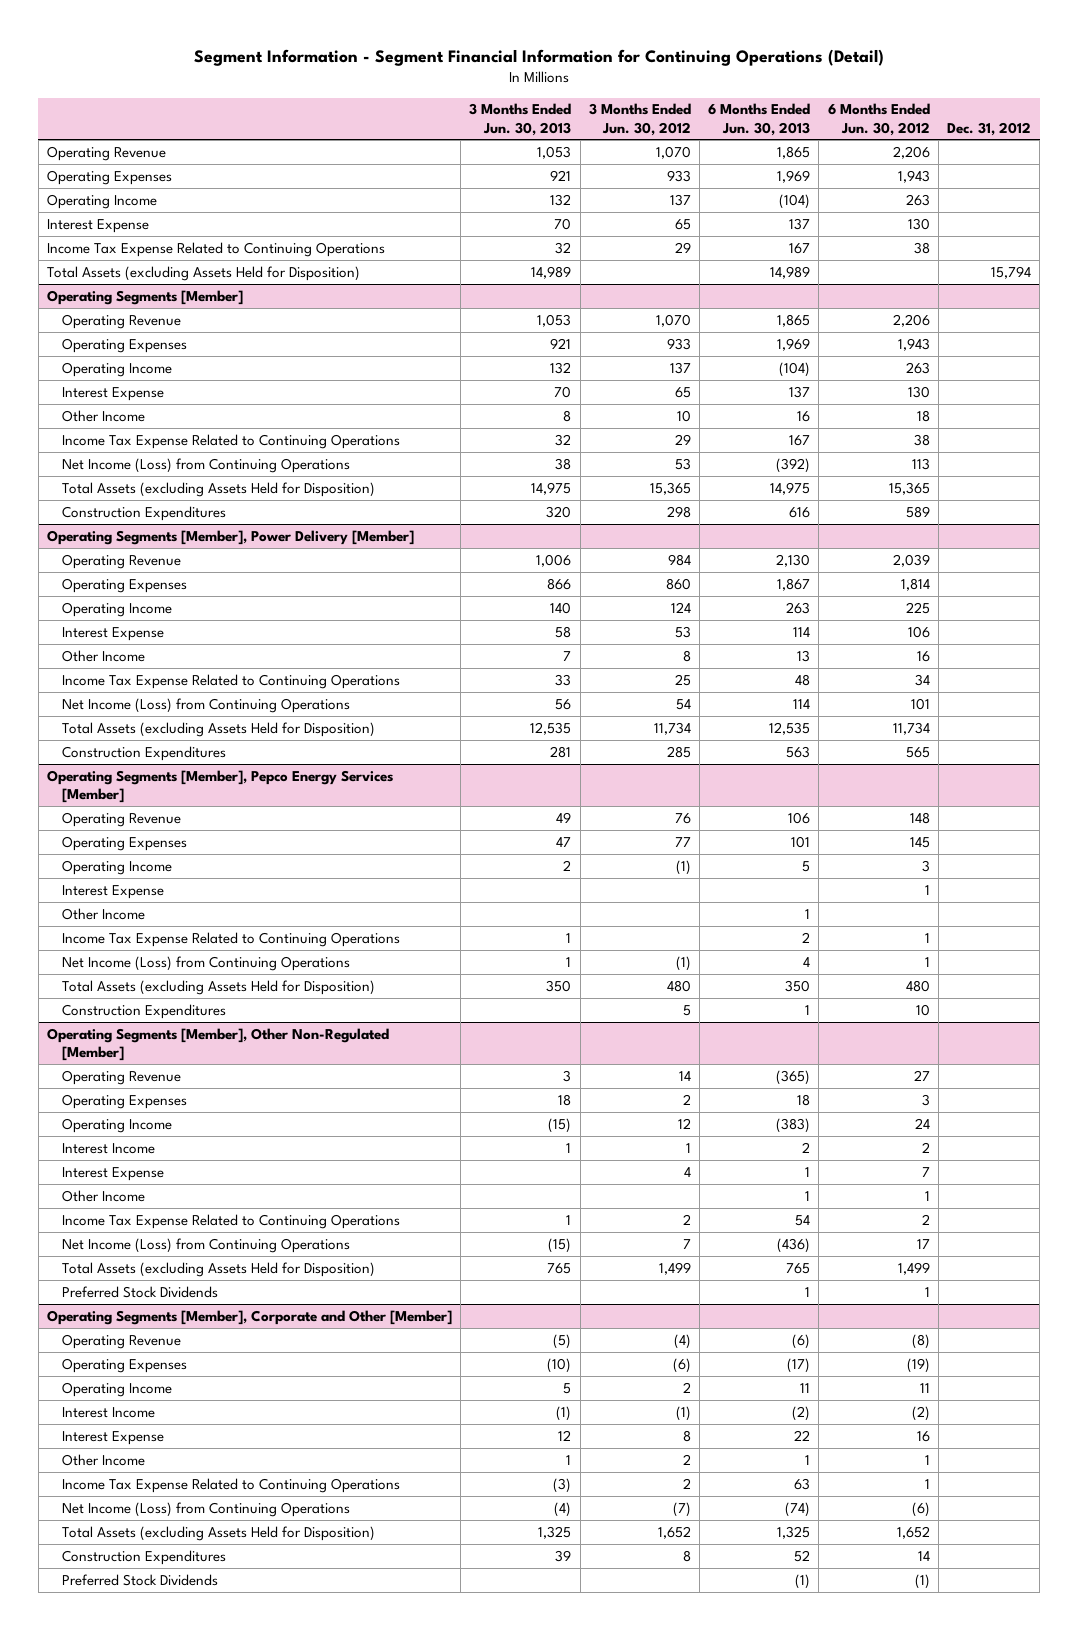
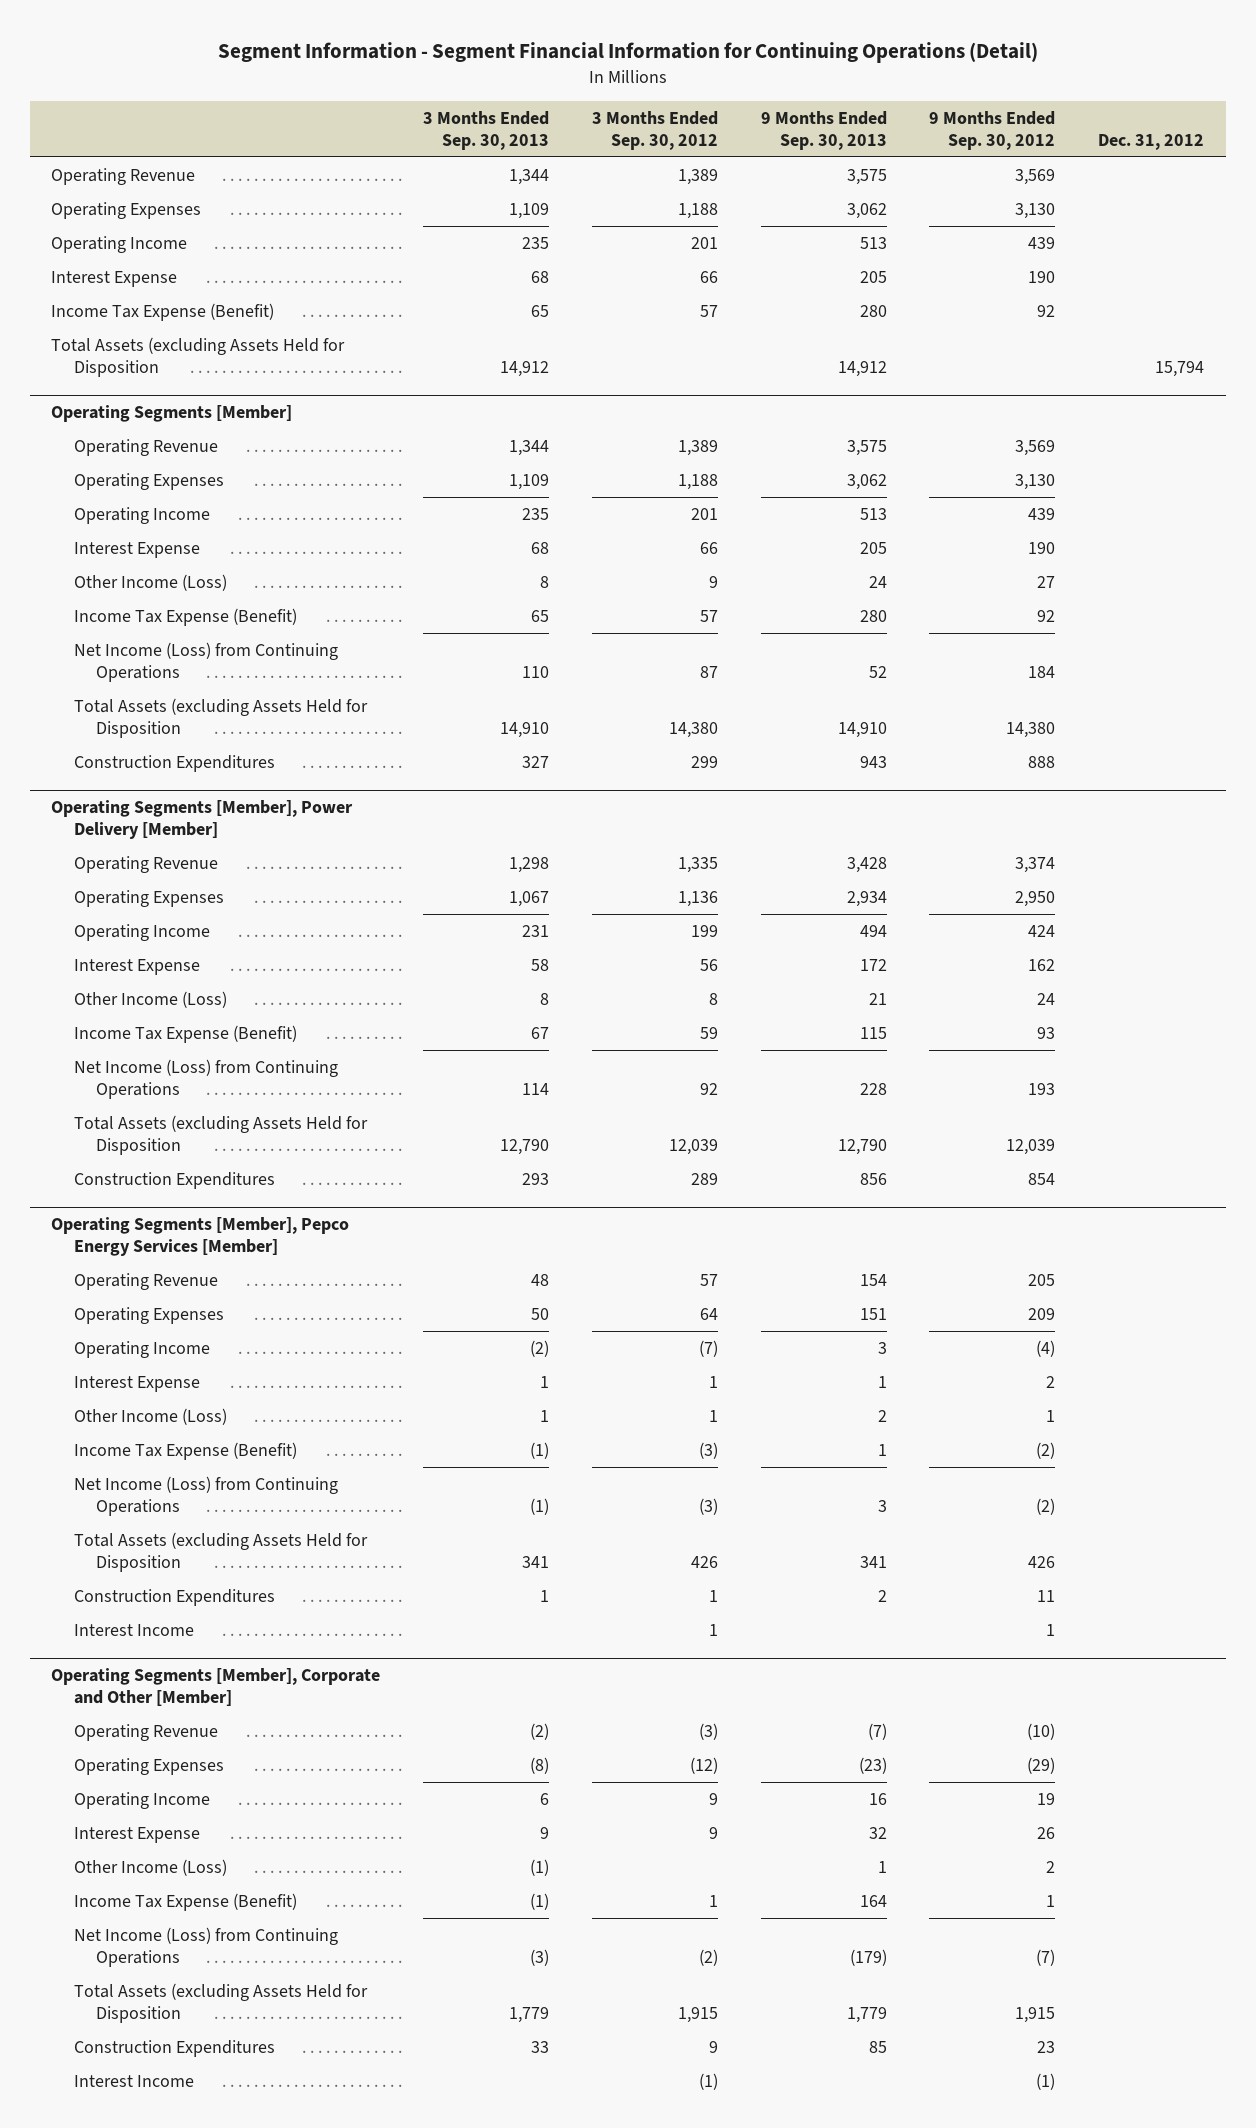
- | 3 Months Ended Jun. 30, 2013 | 3 Months Ended Jun. 30, 2012 | 6 Months Ended Jun. 30, 2013 | 6 Months Ended Jun. 30, 2012 | Dec. 31, 2012
+ | 3 Months Ended Sep. 30, 2013 | 3 Months Ended Sep. 30, 2012 | 9 Months Ended Sep. 30, 2013 | 9 Months Ended Sep. 30, 2012 | Dec. 31, 2012
- Income Tax Expense Related to Continuing Operations | 32 | 29 | 167 | 38 |
- Total Assets (excluding Assets Held for Disposition) | 14,989 | | 14,989 | | 15,794
+ Income Tax Expense (Benefit) | 65 | 57 | 280 | 92 |
+ Total Assets (excluding Assets Held for Disposition | 14,912 | | 14,912 | | 15,794
@ Operating Segments [Member]
- Other Income | 8 | 10 | 16 | 18 |
- Income Tax Expense Related to Continuing Operations | 32 | 29 | 167 | 38 |
+ Other Income (Loss) | 8 | 9 | 24 | 27 |
+ Income Tax Expense (Benefit) | 65 | 57 | 280 | 92 |
- Total Assets (excluding Assets Held for Disposition) | 14,975 | 15,365 | 14,975 | 15,365 |
+ Total Assets (excluding Assets Held for Disposition | 14,910 | 14,380 | 14,910 | 14,380 |
@ Operating Segments [Member], Power Delivery [Member]
- Other Income | 7 | 8 | 13 | 16 |
- Income Tax Expense Related to Continuing Operations | 33 | 25 | 48 | 34 |
+ Other Income (Loss) | 8 | 8 | 21 | 24 |
+ Income Tax Expense (Benefit) | 67 | 59 | 115 | 93 |
- Total Assets (excluding Assets Held for Disposition) | 12,535 | 11,734 | 12,535 | 11,734 |
+ Total Assets (excluding Assets Held for Disposition | 12,790 | 12,039 | 12,790 | 12,039 |
@ Operating Segments [Member], Pepco Energy Services [Member]
- Other Income | | | 1 | |
- Income Tax Expense Related to Continuing Operations | 1 | | 2 | 1 |
+ Other Income (Loss) | 1 | 1 | 2 | 1 |
+ Income Tax Expense (Benefit) | (1) | (3) | 1 | (2) |
- Total Assets (excluding Assets Held for Disposition) | 350 | 480 | 350 | 480 |
+ Total Assets (excluding Assets Held for Disposition | 341 | 426 | 341 | 426 |
- Operating Segments [Member], Other Non-Regulated [Member]
- Operating Revenue | 3 | 14 | (365) | 27 |
- Operating Expenses | 18 | 2 | 18 | 3 |
- Operating Income | (15) | 12 | (383) | 24 |
- Interest Income | 1 | 1 | 2 | 2 |
- Interest Expense | | 4 | 1 | 7 |
- Other Income | | | 1 | 1 |
- Income Tax Expense Related to Continuing Operations | 1 | 2 | 54 | 2 |
- Net Income (Loss) from Continuing Operations | (15) | 7 | (436) | 17 |
- Total Assets (excluding Assets Held for Disposition) | 765 | 1,499 | 765 | 1,499 |
- Preferred Stock Dividends | | | 1 | 1 |
@ Operating Segments [Member], Pepco Energy Services [Member]
+ Interest Income | | 1 | | 1 |
@ Operating Segments [Member], Corporate and Other [Member]
- Other Income | 1 | 2 | 1 | 1 |
- Income Tax Expense Related to Continuing Operations | (3) | 2 | 63 | 1 |
+ Other Income (Loss) | (1) | | 1 | 2 |
+ Income Tax Expense (Benefit) | (1) | 1 | 164 | 1 |
- Total Assets (excluding Assets Held for Disposition) | 1,325 | 1,652 | 1,325 | 1,652 |
+ Total Assets (excluding Assets Held for Disposition | 1,779 | 1,915 | 1,779 | 1,915 |
- Preferred Stock Dividends | | | (1) | (1) |
moved down: Interest Income | | (1) | | (1) |

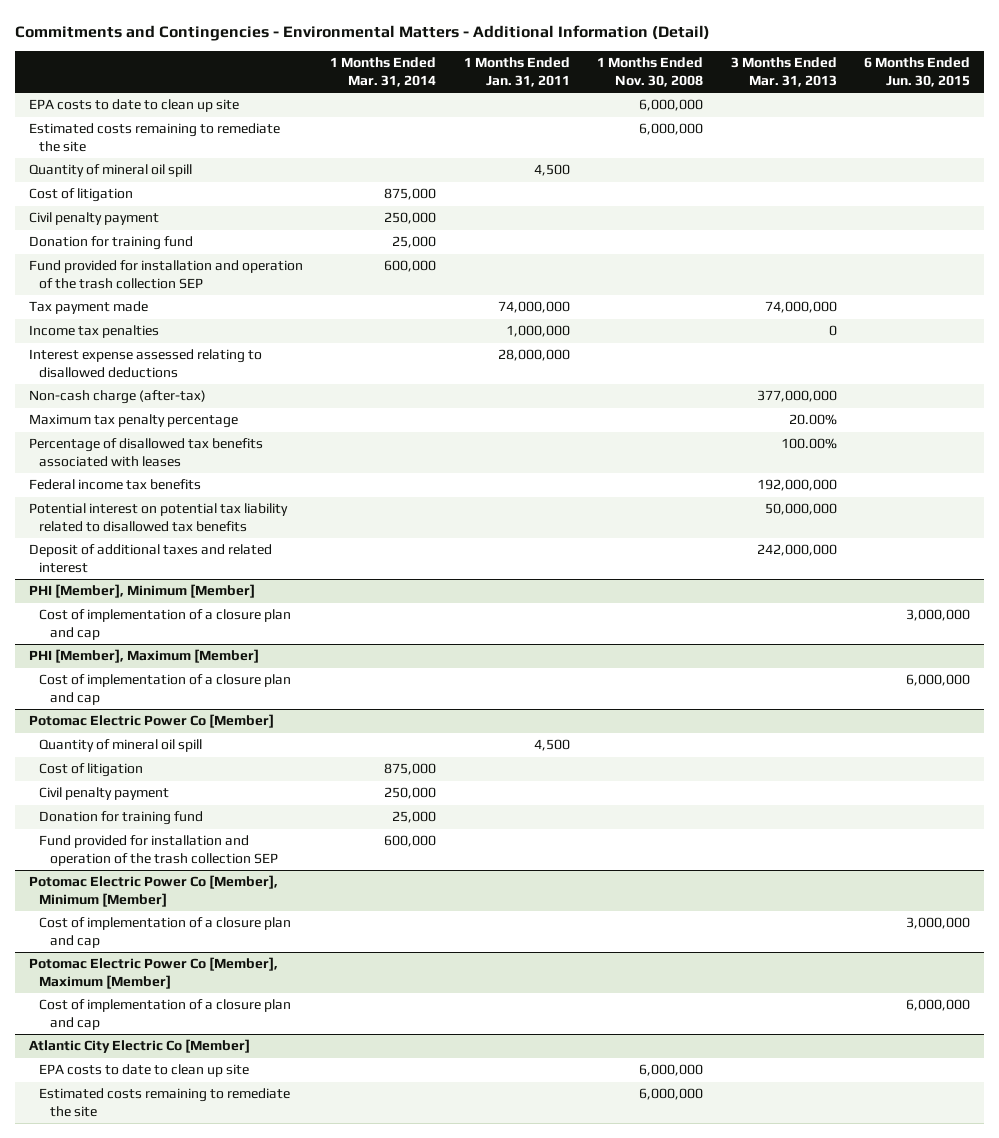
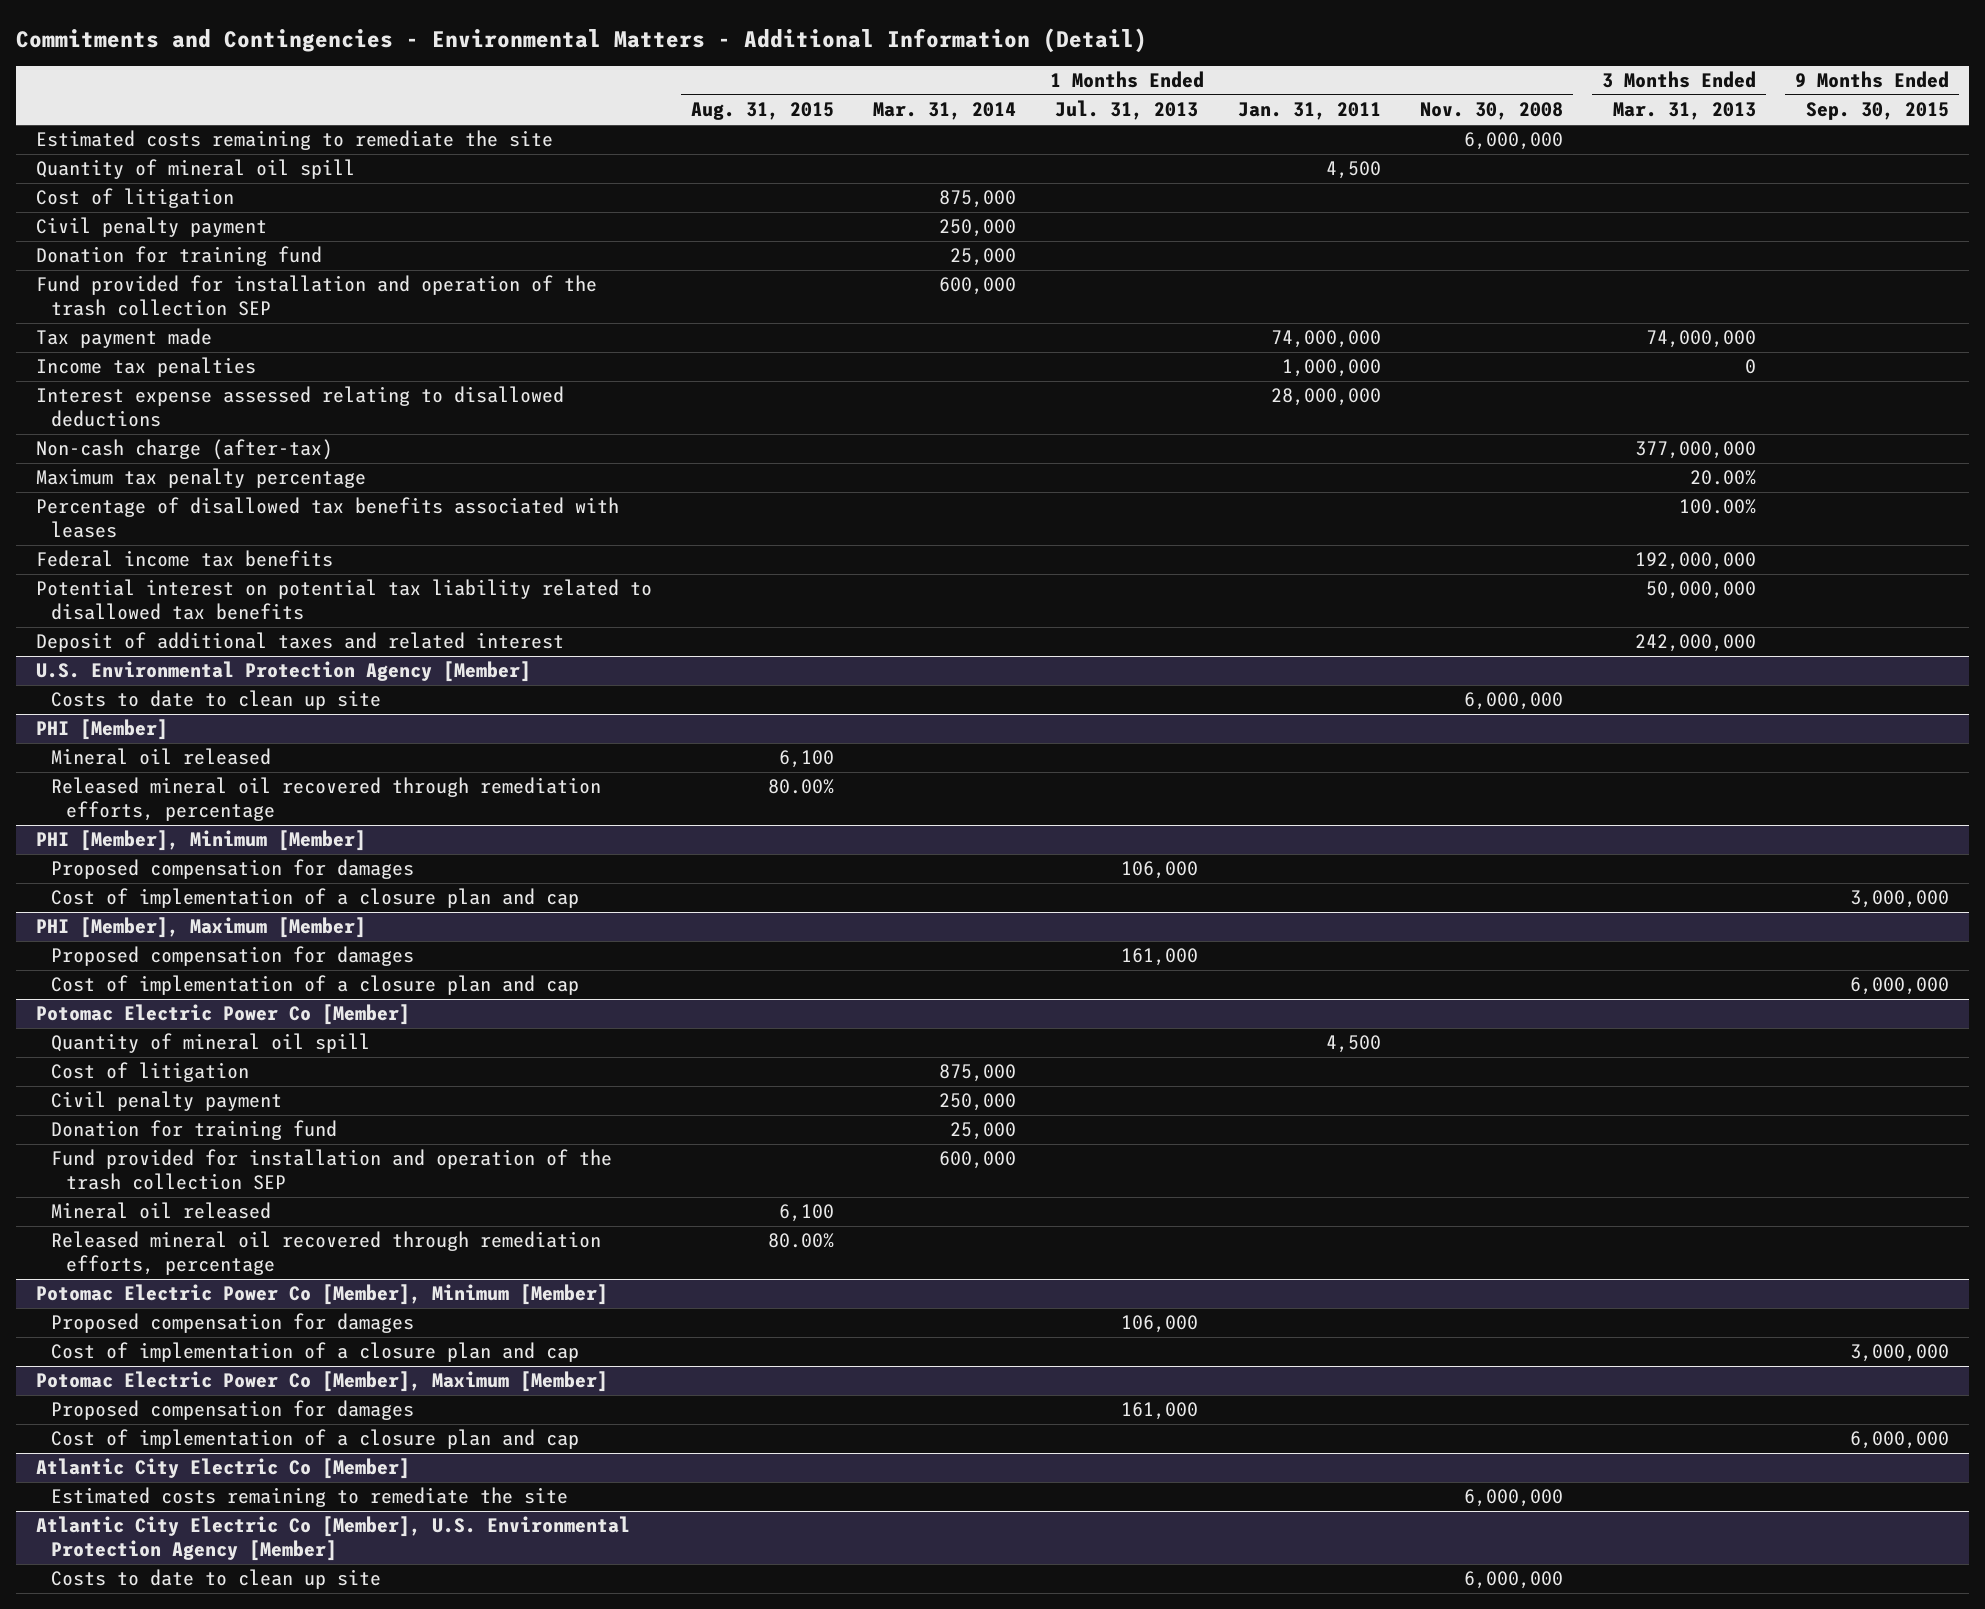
- | 1 Months Ended Mar. 31, 2014 | 1 Months Ended Jan. 31, 2011 | 1 Months Ended Nov. 30, 2008 | 3 Months Ended Mar. 31, 2013 | 6 Months Ended Jun. 30, 2015
+ | 1 Months Ended Aug. 31, 2015 | 1 Months Ended Mar. 31, 2014 | 1 Months Ended Jul. 31, 2013 | 1 Months Ended Jan. 31, 2011 | 1 Months Ended Nov. 30, 2008 | 3 Months Ended Mar. 31, 2013 | 9 Months Ended Sep. 30, 2015
- EPA costs to date to clean up site | | | 6,000,000 | |
+ U.S. Environmental Protection Agency [Member]
+ Costs to date to clean up site | | | | | 6,000,000 | |
+ PHI [Member]
+ Mineral oil released | 6,100 | | | | | |
+ Released mineral oil recovered through remediation efforts, percentage | 80.00% | | | | | |
@ PHI [Member], Minimum [Member]
+ Proposed compensation for damages | | | 106,000 | | | |
@ PHI [Member], Maximum [Member]
+ Proposed compensation for damages | | | 161,000 | | | |
@ Potomac Electric Power Co [Member]
+ Mineral oil released | 6,100 | | | | | |
+ Released mineral oil recovered through remediation efforts, percentage | 80.00% | | | | | |
@ Potomac Electric Power Co [Member], Minimum [Member]
+ Proposed compensation for damages | | | 106,000 | | | |
@ Potomac Electric Power Co [Member], Maximum [Member]
+ Proposed compensation for damages | | | 161,000 | | | |
@ Atlantic City Electric Co [Member]
- EPA costs to date to clean up site | | | 6,000,000 | |
+ Atlantic City Electric Co [Member], U.S. Environmental Protection Agency [Member]
+ Costs to date to clean up site | | | | | 6,000,000 | |

